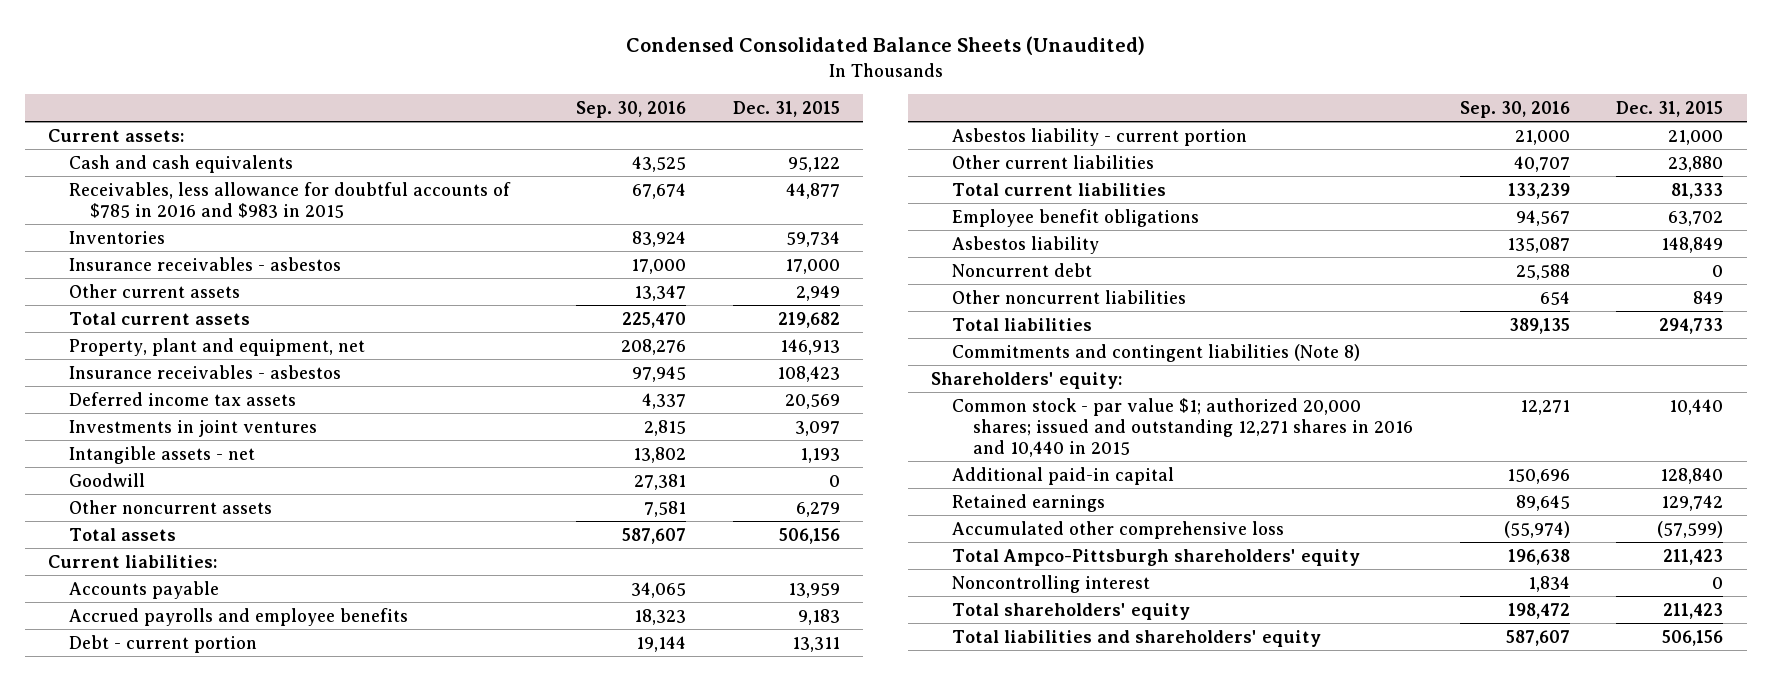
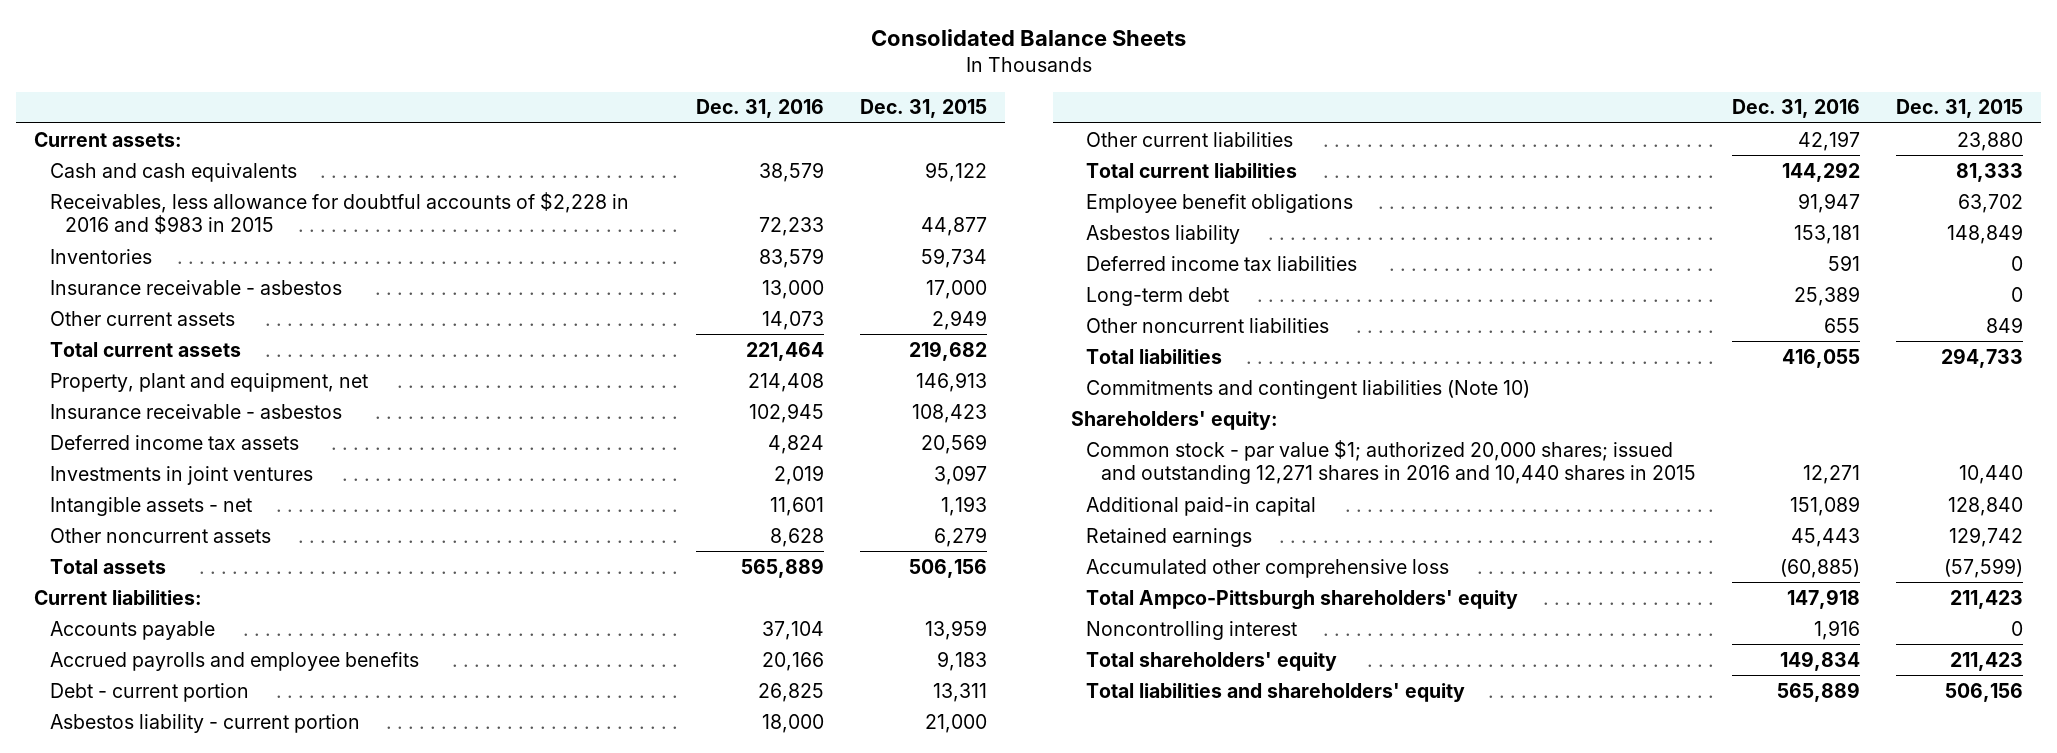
- Condensed Consolidated Balance Sheets (Unaudited)
+ Consolidated Balance Sheets
- | Sep. 30, 2016 | Dec. 31, 2015
+ | Dec. 31, 2016 | Dec. 31, 2015
- Receivables, less allowance for doubtful accounts of $785 in 2016 and $983 in 2015 | 67,674 | 44,877
+ Receivables, less allowance for doubtful accounts of $2,228 in 2016 and $983 in 2015 | 72,233 | 44,877
- Insurance receivables - asbestos | 17,000 | 17,000
+ Insurance receivable - asbestos | 13,000 | 17,000
- Insurance receivables - asbestos | 97,945 | 108,423
+ Insurance receivable - asbestos | 102,945 | 108,423
- Goodwill | 27,381 | 0
- Noncurrent debt | 25,588 | 0
+ Deferred income tax liabilities | 591 | 0
+ Long-term debt | 25,389 | 0
- Commitments and contingent liabilities (Note 8)
+ Commitments and contingent liabilities (Note 10)
- Common stock - par value $1; authorized 20,000 shares; issued and outstanding 12,271 shares in 2016 and 10,440 in 2015 | 12,271 | 10,440
+ Common stock - par value $1; authorized 20,000 shares; issued and outstanding 12,271 shares in 2016 and 10,440 shares in 2015 | 12,271 | 10,440

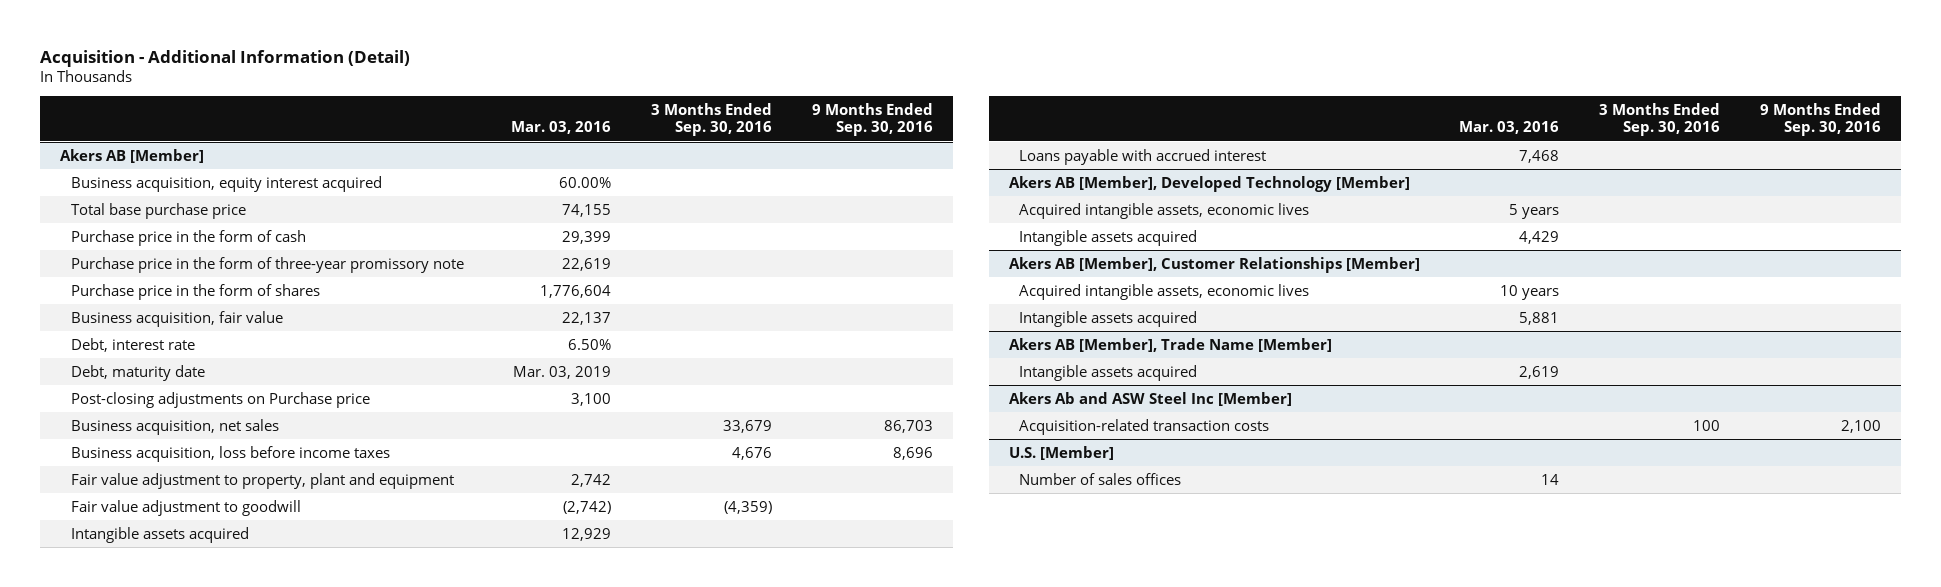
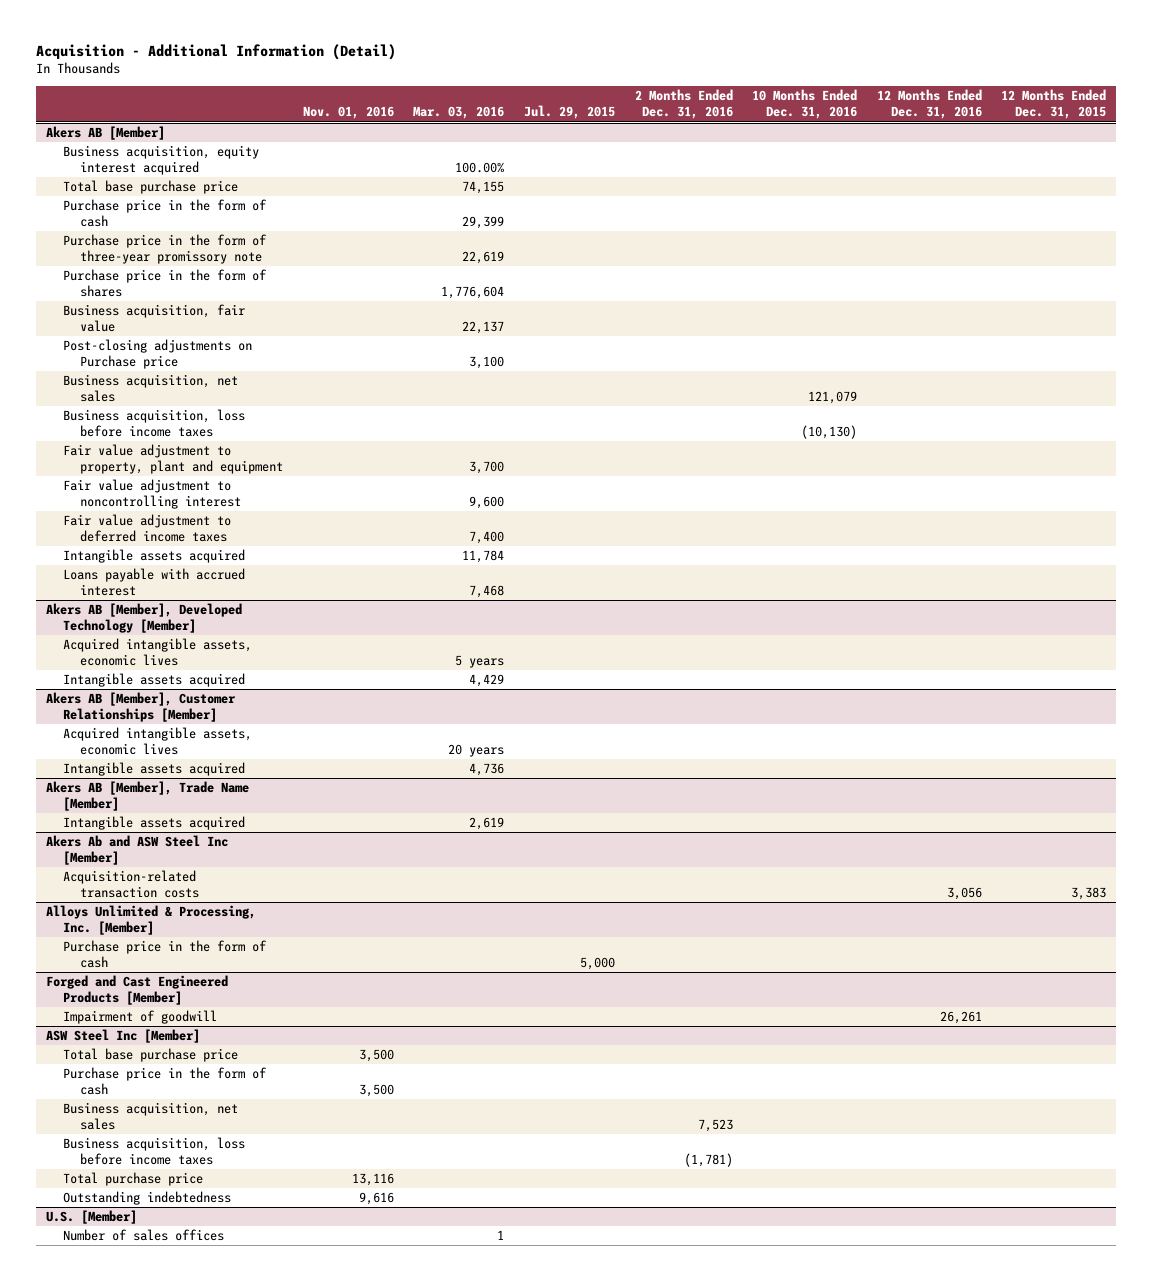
- | Mar. 03, 2016 | 3 Months Ended Sep. 30, 2016 | 9 Months Ended Sep. 30, 2016
+ | Nov. 01, 2016 | Mar. 03, 2016 | Jul. 29, 2015 | 2 Months Ended Dec. 31, 2016 | 10 Months Ended Dec. 31, 2016 | 12 Months Ended Dec. 31, 2016 | 12 Months Ended Dec. 31, 2015
@ Akers AB [Member]
- Business acquisition, equity interest acquired | 60.00% | |
+ Business acquisition, equity interest acquired | | 100.00% | | | | |
- Debt, interest rate | 6.50% | |
- Debt, maturity date | Mar. 03, 2019 | |
- Fair value adjustment to property, plant and equipment | 2,742 | |
- Fair value adjustment to goodwill | (2,742) | (4,359) |
- Intangible assets acquired | 12,929 | |
+ Fair value adjustment to property, plant and equipment | | 3,700 | | | | |
+ Fair value adjustment to noncontrolling interest | | 9,600 | | | | |
+ Fair value adjustment to deferred income taxes | | 7,400 | | | | |
+ Intangible assets acquired | | 11,784 | | | | |
@ Akers AB [Member], Customer Relationships [Member]
- Acquired intangible assets, economic lives | 10 years | |
- Intangible assets acquired | 5,881 | |
+ Acquired intangible assets, economic lives | | 20 years | | | | |
+ Intangible assets acquired | | 4,736 | | | | |
+ Alloys Unlimited & Processing, Inc. [Member]
+ Purchase price in the form of cash | | | 5,000 | | | |
+ Forged and Cast Engineered Products [Member]
+ Impairment of goodwill | | | | | | 26,261 |
+ ASW Steel Inc [Member]
+ Total base purchase price | 3,500 | | | | | |
+ Purchase price in the form of cash | 3,500 | | | | | |
+ Business acquisition, net sales | | | | 7,523 | | |
+ Business acquisition, loss before income taxes | | | | (1,781) | | |
+ Total purchase price | 13,116 | | | | | |
+ Outstanding indebtedness | 9,616 | | | | | |
@ U.S. [Member]
- Number of sales offices | 14 | |
+ Number of sales offices | | 1 | | | | |

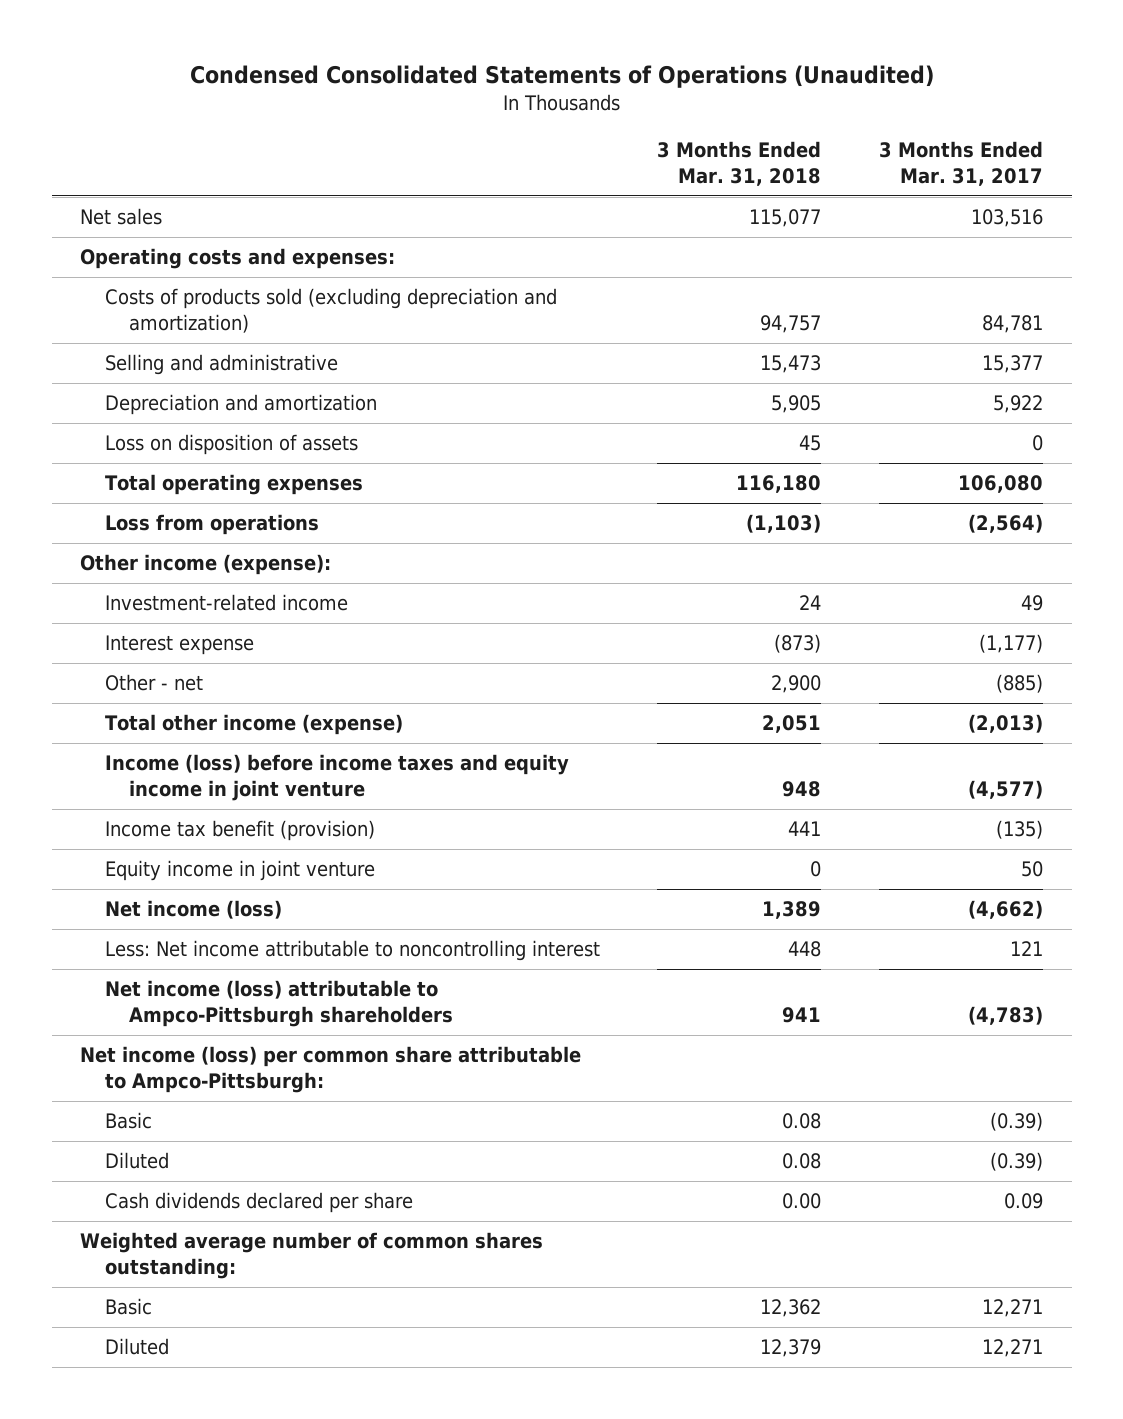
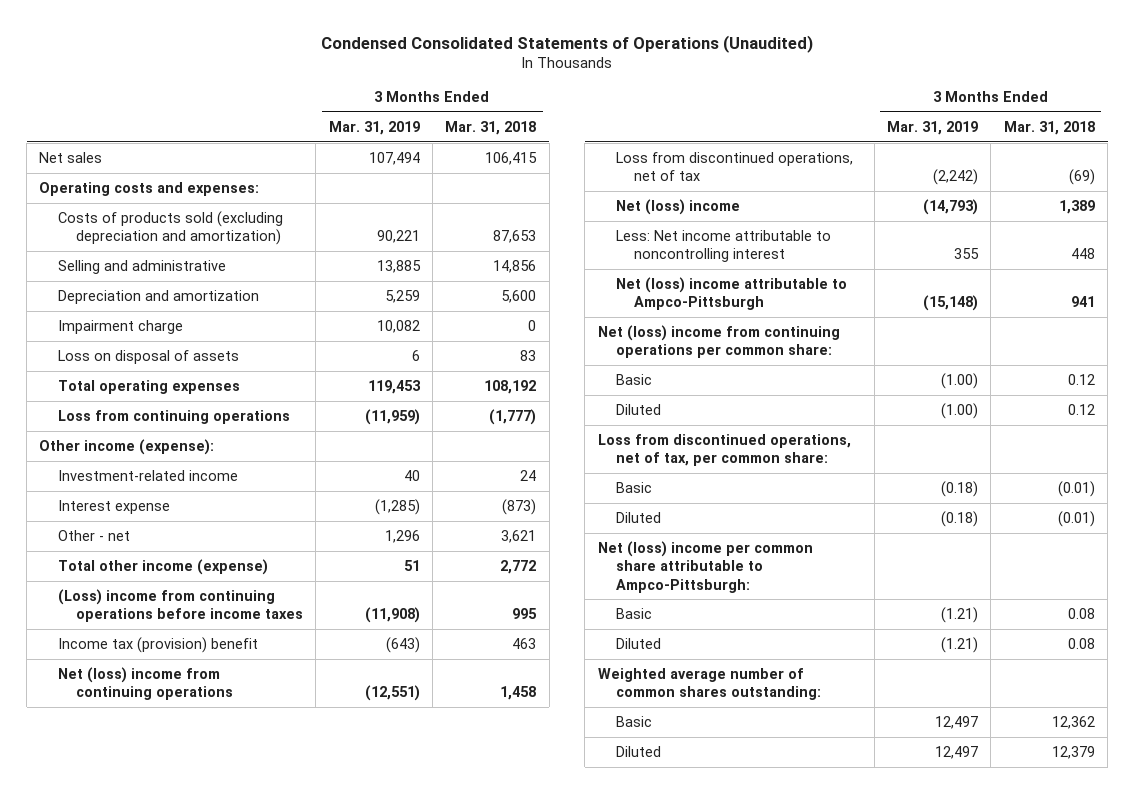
- | 3 Months Ended Mar. 31, 2018 | 3 Months Ended Mar. 31, 2017
+ | 3 Months Ended Mar. 31, 2019 | 3 Months Ended Mar. 31, 2018
- Net sales | 115,077 | 103,516
+ Net sales | 107,494 | 106,415
- Costs of products sold (excluding depreciation and amortization) | 94,757 | 84,781
- Selling and administrative | 15,473 | 15,377
- Depreciation and amortization | 5,905 | 5,922
- Loss on disposition of assets | 45 | 0
- Total operating expenses | 116,180 | 106,080
- Loss from operations | (1,103) | (2,564)
+ Costs of products sold (excluding depreciation and amortization) | 90,221 | 87,653
+ Selling and administrative | 13,885 | 14,856
+ Depreciation and amortization | 5,259 | 5,600
+ Impairment charge | 10,082 | 0
+ Loss on disposal of assets | 6 | 83
+ Total operating expenses | 119,453 | 108,192
+ Loss from continuing operations | (11,959) | (1,777)
- Other - net | 2,900 | (885)
- Total other income (expense) | 2,051 | (2,013)
- Income (loss) before income taxes and equity income in joint venture | 948 | (4,577)
- Income tax benefit (provision) | 441 | (135)
- Equity income in joint venture | 0 | 50
- Net income (loss) | 1,389 | (4,662)
+ Other - net | 1,296 | 3,621
+ Total other income (expense) | 51 | 2,772
+ (Loss) income from continuing operations before income taxes | (11,908) | 995
+ Income tax (provision) benefit | (643) | 463
+ Net (loss) income from continuing operations | (12,551) | 1,458
+ Loss from discontinued operations, net of tax | (2,242) | (69)
+ Net (loss) income | (14,793) | 1,389
- Net income (loss) attributable to Ampco-Pittsburgh shareholders | 941 | (4,783)
- Net income (loss) per common share attributable to Ampco-Pittsburgh:
+ Net (loss) income attributable to Ampco-Pittsburgh | (15,148) | 941
+ Net (loss) income from continuing operations per common share:
+ Basic | (1.00) | 0.12
+ Diluted | (1.00) | 0.12
+ Loss from discontinued operations, net of tax, per common share:
+ Basic | (0.18) | (0.01)
+ Diluted | (0.18) | (0.01)
+ Net (loss) income per common share attributable to Ampco-Pittsburgh:
- Cash dividends declared per share | 0.00 | 0.09

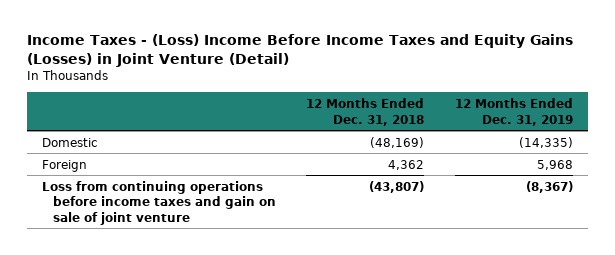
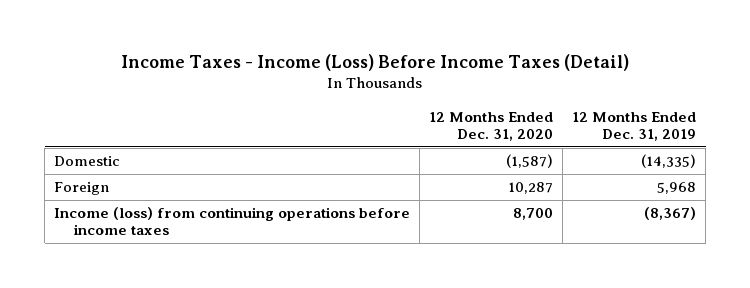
- Income Taxes - (Loss) Income Before Income Taxes and Equity Gains (Losses) in Joint Venture (Detail)
+ Income Taxes - Income (Loss) Before Income Taxes (Detail)
- | 12 Months Ended Dec. 31, 2018 | 12 Months Ended Dec. 31, 2019
+ | 12 Months Ended Dec. 31, 2020 | 12 Months Ended Dec. 31, 2019
- Loss from continuing operations before income taxes and gain on sale of joint venture | (43,807) | (8,367)
+ Income (loss) from continuing operations before income taxes | 8,700 | (8,367)

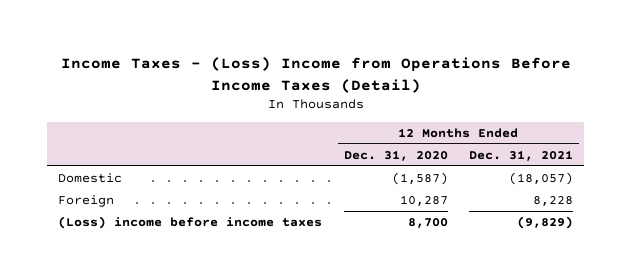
- Income Taxes - Income (Loss) Before Income Taxes (Detail)
+ Income Taxes - (Loss) Income from Operations Before Income Taxes (Detail)
- | 12 Months Ended Dec. 31, 2020 | 12 Months Ended Dec. 31, 2019
+ | 12 Months Ended Dec. 31, 2020 | 12 Months Ended Dec. 31, 2021
- Income (loss) from continuing operations before income taxes | 8,700 | (8,367)
+ (Loss) income before income taxes | 8,700 | (9,829)

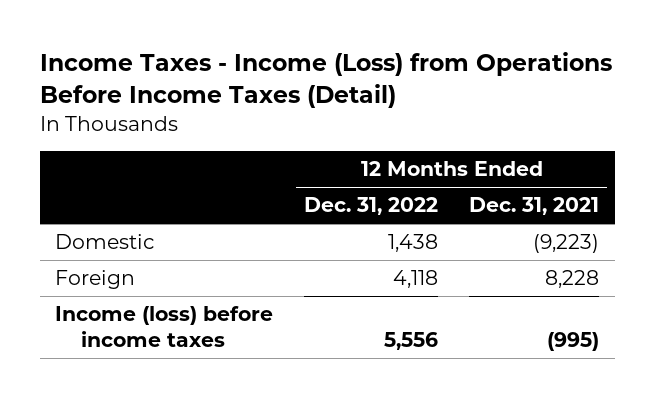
- Income Taxes - (Loss) Income from Operations Before Income Taxes (Detail)
+ Income Taxes - Income (Loss) from Operations Before Income Taxes (Detail)
- | 12 Months Ended Dec. 31, 2020 | 12 Months Ended Dec. 31, 2021
+ | 12 Months Ended Dec. 31, 2022 | 12 Months Ended Dec. 31, 2021
- Domestic | (1,587) | (18,057)
+ Domestic | 1,438 | (9,223)
- (Loss) income before income taxes | 8,700 | (9,829)
+ Income (loss) before income taxes | 5,556 | (995)

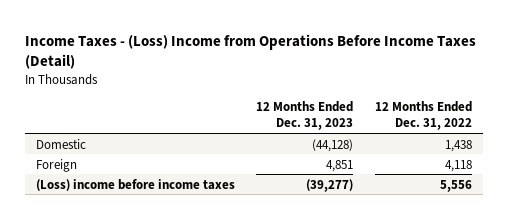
- Income Taxes - Income (Loss) from Operations Before Income Taxes (Detail)
+ Income Taxes - (Loss) Income from Operations Before Income Taxes (Detail)
- | 12 Months Ended Dec. 31, 2022 | 12 Months Ended Dec. 31, 2021
+ | 12 Months Ended Dec. 31, 2023 | 12 Months Ended Dec. 31, 2022
- Income (loss) before income taxes | 5,556 | (995)
+ (Loss) income before income taxes | (39,277) | 5,556

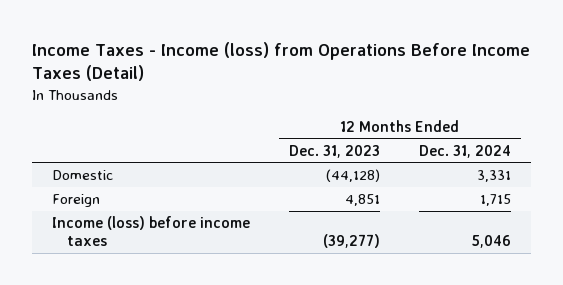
- Income Taxes - (Loss) Income from Operations Before Income Taxes (Detail)
+ Income Taxes - Income (loss) from Operations Before Income Taxes (Detail)
- | 12 Months Ended Dec. 31, 2023 | 12 Months Ended Dec. 31, 2022
+ | 12 Months Ended Dec. 31, 2023 | 12 Months Ended Dec. 31, 2024
- (Loss) income before income taxes | (39,277) | 5,556
+ Income (loss) before income taxes | (39,277) | 5,046

